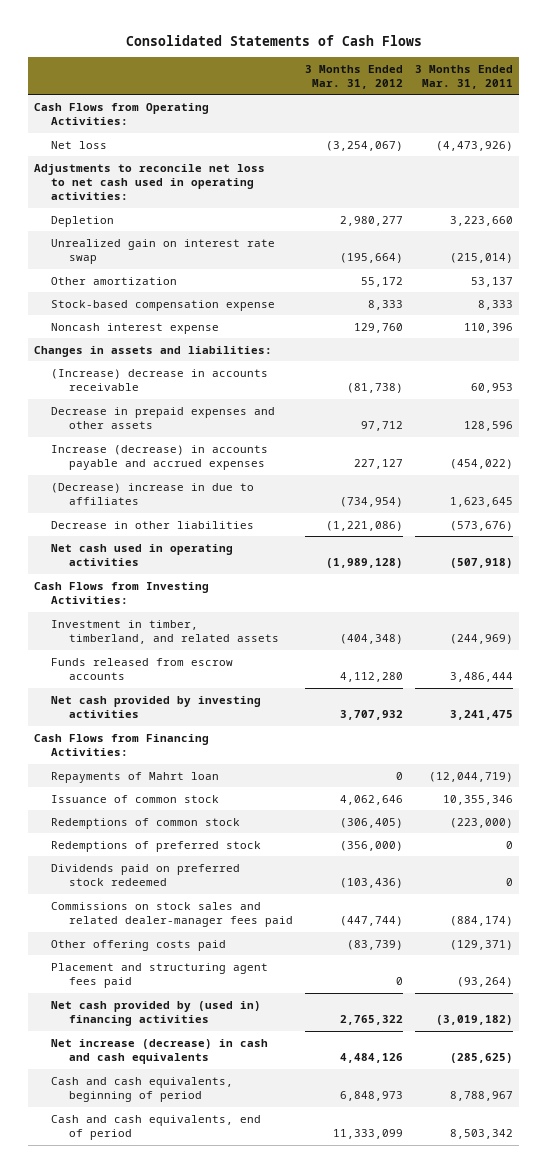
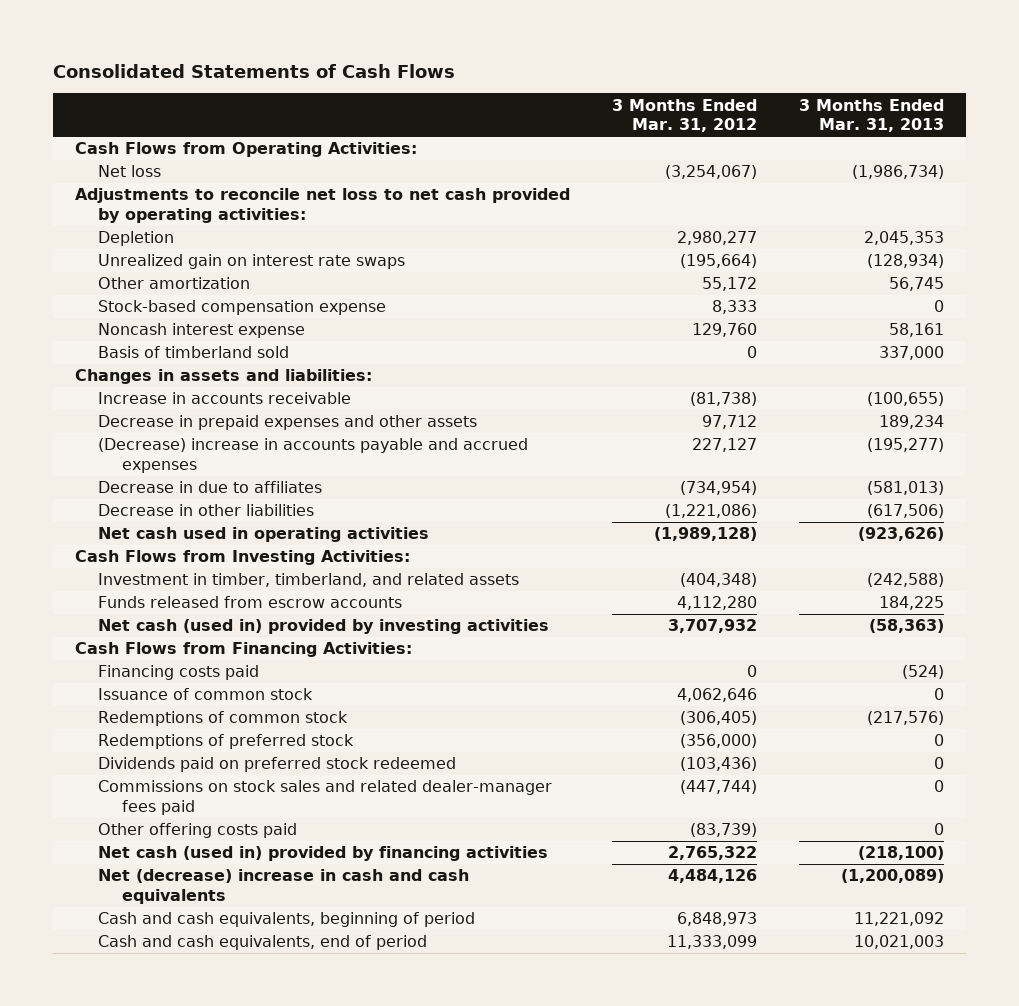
- | 3 Months Ended Mar. 31, 2012 | 3 Months Ended Mar. 31, 2011
+ | 3 Months Ended Mar. 31, 2012 | 3 Months Ended Mar. 31, 2013
- Adjustments to reconcile net loss to net cash used in operating activities:
+ Adjustments to reconcile net loss to net cash provided by operating activities:
- Unrealized gain on interest rate swap | (195,664) | (215,014)
+ Unrealized gain on interest rate swaps | (195,664) | (128,934)
+ Basis of timberland sold | 0 | 337,000
- (Increase) decrease in accounts receivable | (81,738) | 60,953
+ Increase in accounts receivable | (81,738) | (100,655)
- Increase (decrease) in accounts payable and accrued expenses | 227,127 | (454,022)
- (Decrease) increase in due to affiliates | (734,954) | 1,623,645
+ (Decrease) increase in accounts payable and accrued expenses | 227,127 | (195,277)
+ Decrease in due to affiliates | (734,954) | (581,013)
- Net cash provided by investing activities | 3,707,932 | 3,241,475
+ Net cash (used in) provided by investing activities | 3,707,932 | (58,363)
- Repayments of Mahrt loan | 0 | (12,044,719)
+ Financing costs paid | 0 | (524)
- Placement and structuring agent fees paid | 0 | (93,264)
- Net cash provided by (used in) financing activities | 2,765,322 | (3,019,182)
- Net increase (decrease) in cash and cash equivalents | 4,484,126 | (285,625)
+ Net cash (used in) provided by financing activities | 2,765,322 | (218,100)
+ Net (decrease) increase in cash and cash equivalents | 4,484,126 | (1,200,089)

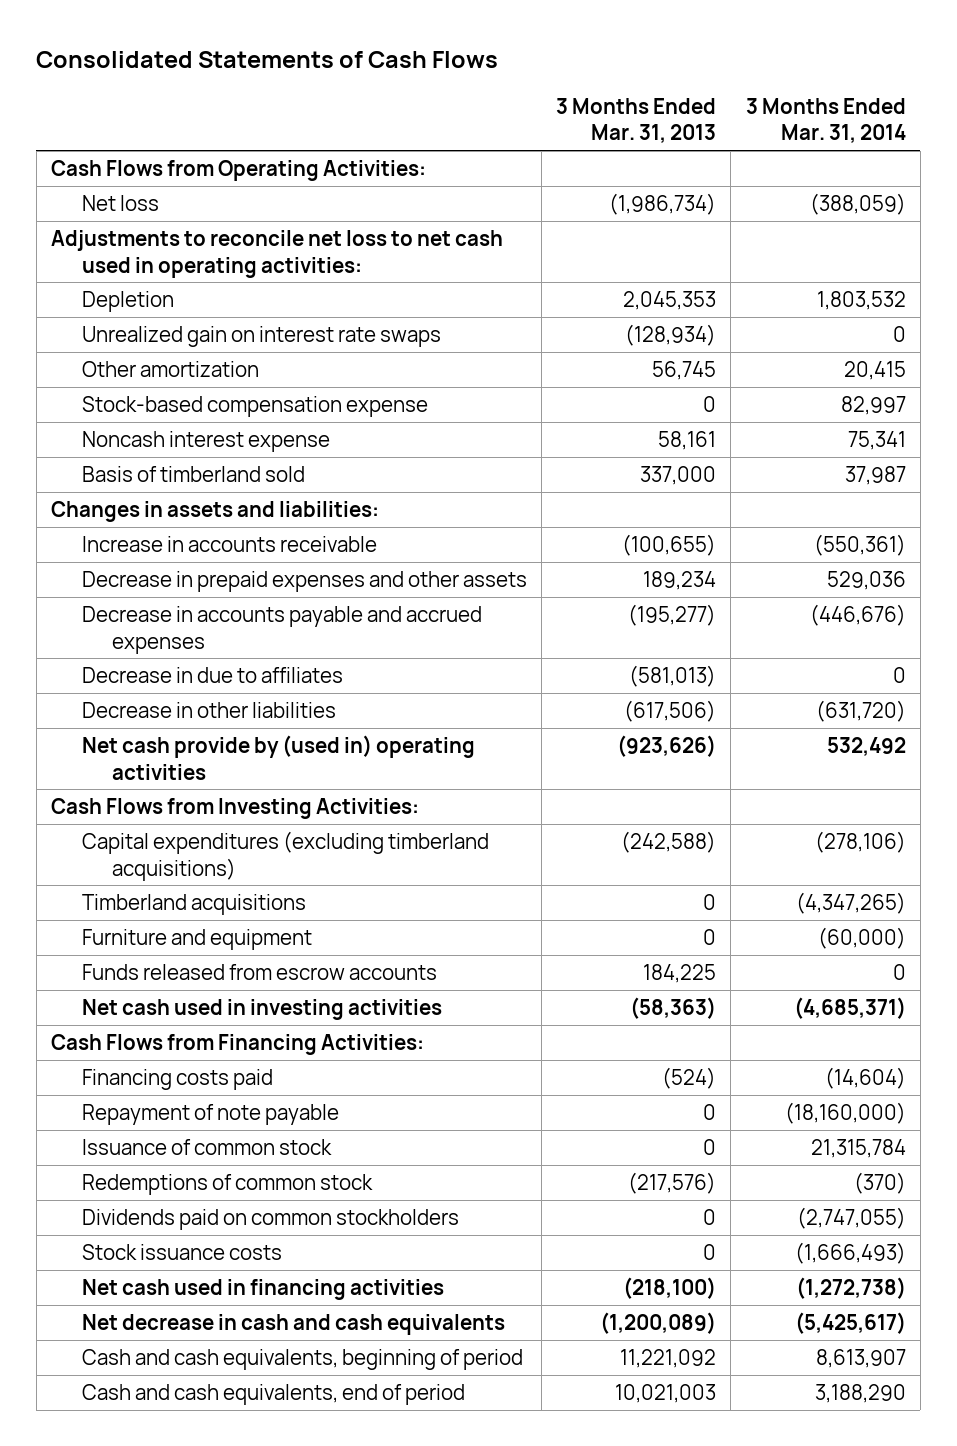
- | 3 Months Ended Mar. 31, 2012 | 3 Months Ended Mar. 31, 2013
+ | 3 Months Ended Mar. 31, 2013 | 3 Months Ended Mar. 31, 2014
- Adjustments to reconcile net loss to net cash provided by operating activities:
+ Adjustments to reconcile net loss to net cash used in operating activities:
- (Decrease) increase in accounts payable and accrued expenses | 227,127 | (195,277)
+ Decrease in accounts payable and accrued expenses | (195,277) | (446,676)
- Net cash used in operating activities | (1,989,128) | (923,626)
+ Net cash provide by (used in) operating activities | (923,626) | 532,492
- Investment in timber, timberland, and related assets | (404,348) | (242,588)
+ Capital expenditures (excluding timberland acquisitions) | (242,588) | (278,106)
+ Timberland acquisitions | 0 | (4,347,265)
+ Furniture and equipment | 0 | (60,000)
- Net cash (used in) provided by investing activities | 3,707,932 | (58,363)
+ Net cash used in investing activities | (58,363) | (4,685,371)
+ Repayment of note payable | 0 | (18,160,000)
- Redemptions of preferred stock | (356,000) | 0
- Dividends paid on preferred stock redeemed | (103,436) | 0
- Commissions on stock sales and related dealer-manager fees paid | (447,744) | 0
- Other offering costs paid | (83,739) | 0
- Net cash (used in) provided by financing activities | 2,765,322 | (218,100)
- Net (decrease) increase in cash and cash equivalents | 4,484,126 | (1,200,089)
+ Dividends paid on common stockholders | 0 | (2,747,055)
+ Stock issuance costs | 0 | (1,666,493)
+ Net cash used in financing activities | (218,100) | (1,272,738)
+ Net decrease in cash and cash equivalents | (1,200,089) | (5,425,617)

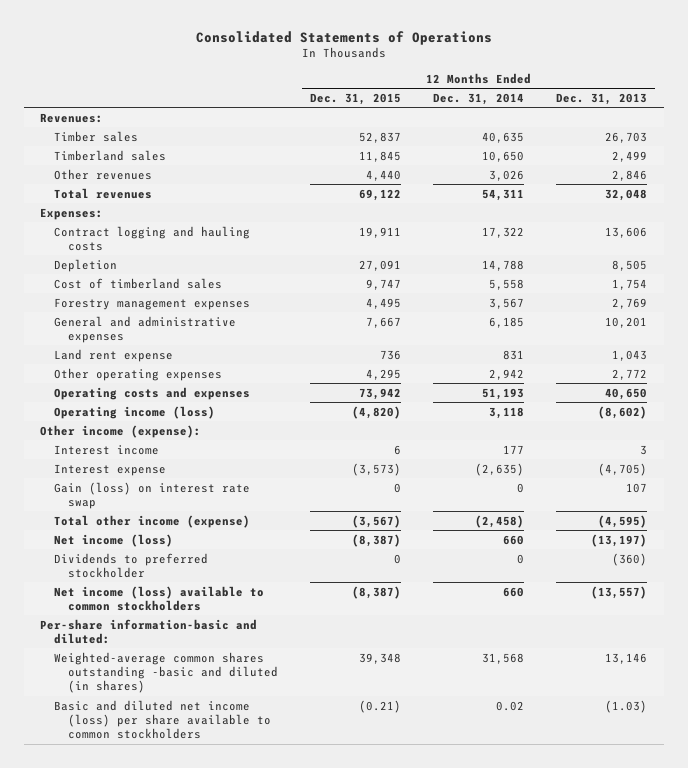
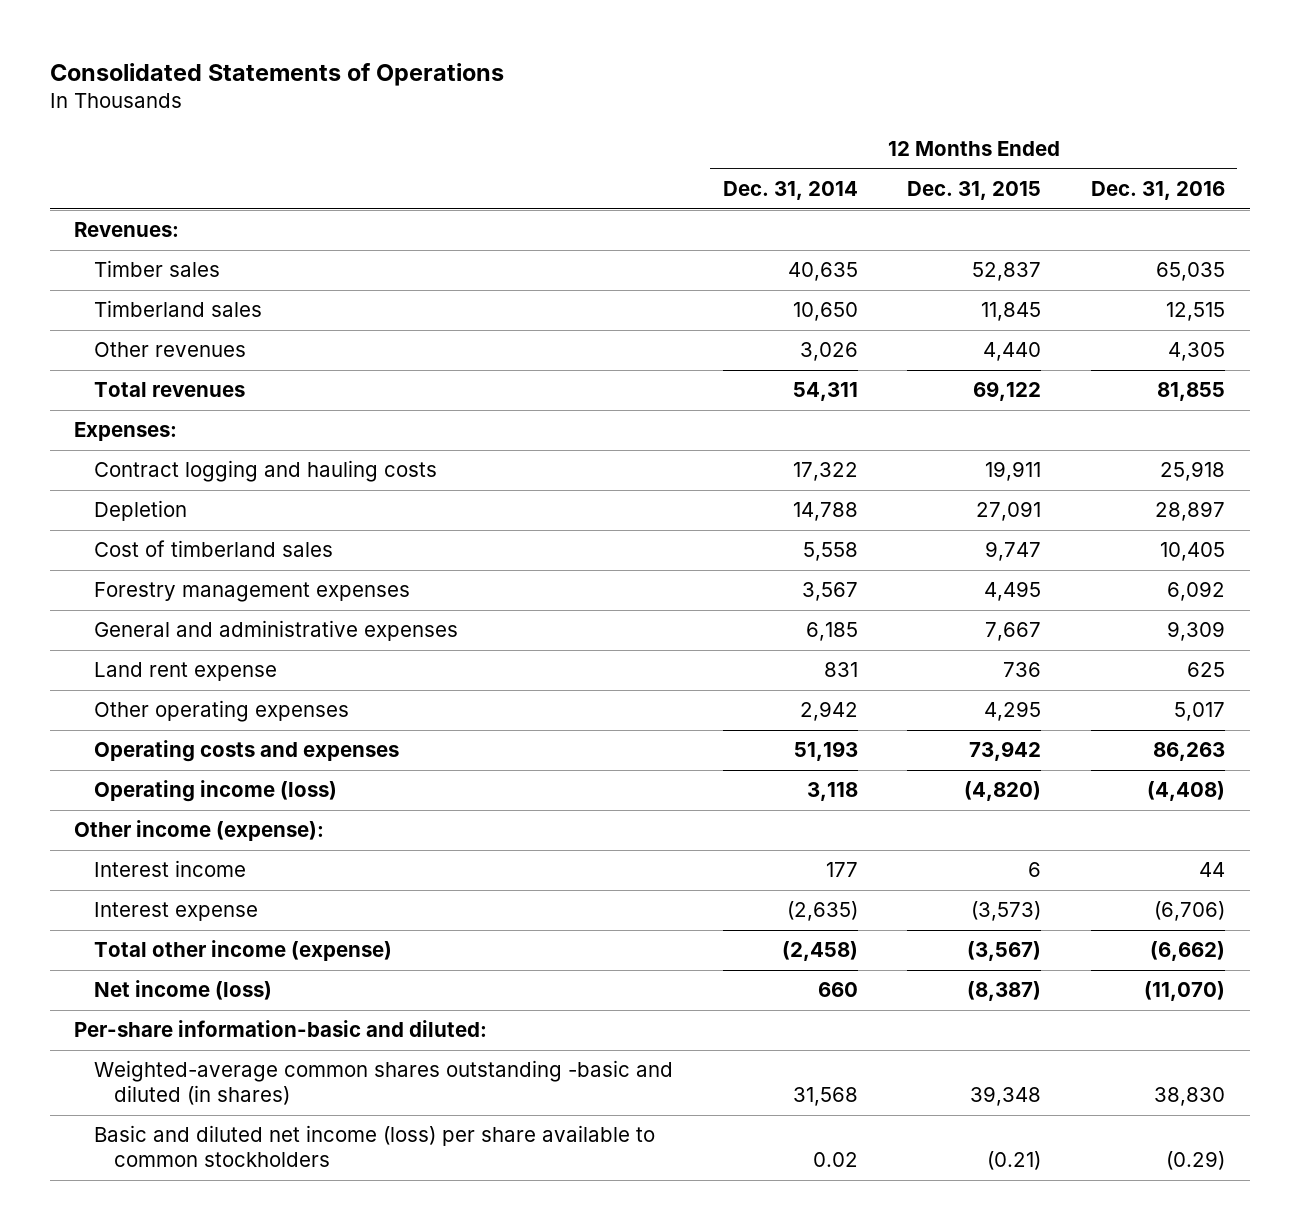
- | 12 Months Ended Dec. 31, 2015 | 12 Months Ended Dec. 31, 2014 | 12 Months Ended Dec. 31, 2013
+ | 12 Months Ended Dec. 31, 2014 | 12 Months Ended Dec. 31, 2015 | 12 Months Ended Dec. 31, 2016
- Gain (loss) on interest rate swap | 0 | 0 | 107
- Dividends to preferred stockholder | 0 | 0 | (360)
- Net income (loss) available to common stockholders | (8,387) | 660 | (13,557)

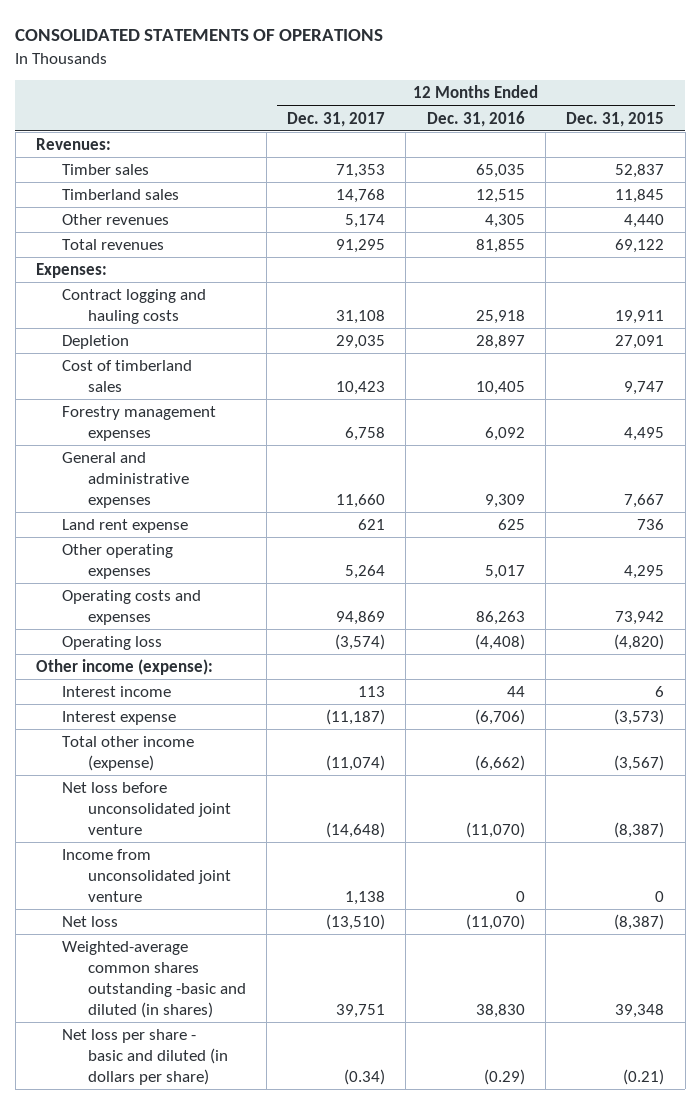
- Consolidated Statements of Operations
+ CONSOLIDATED STATEMENTS OF OPERATIONS
- | 12 Months Ended Dec. 31, 2014 | 12 Months Ended Dec. 31, 2015 | 12 Months Ended Dec. 31, 2016
+ | 12 Months Ended Dec. 31, 2017 | 12 Months Ended Dec. 31, 2016 | 12 Months Ended Dec. 31, 2015
- Operating income (loss) | 3,118 | (4,820) | (4,408)
+ Operating loss | (3,574) | (4,408) | (4,820)
- Net income (loss) | 660 | (8,387) | (11,070)
- Per-share information-basic and diluted:
+ Net loss before unconsolidated joint venture | (14,648) | (11,070) | (8,387)
+ Income from unconsolidated joint venture | 1,138 | 0 | 0
+ Net loss | (13,510) | (11,070) | (8,387)
- Basic and diluted net income (loss) per share available to common stockholders | 0.02 | (0.21) | (0.29)
+ Net loss per share - basic and diluted (in dollars per share) | (0.34) | (0.29) | (0.21)

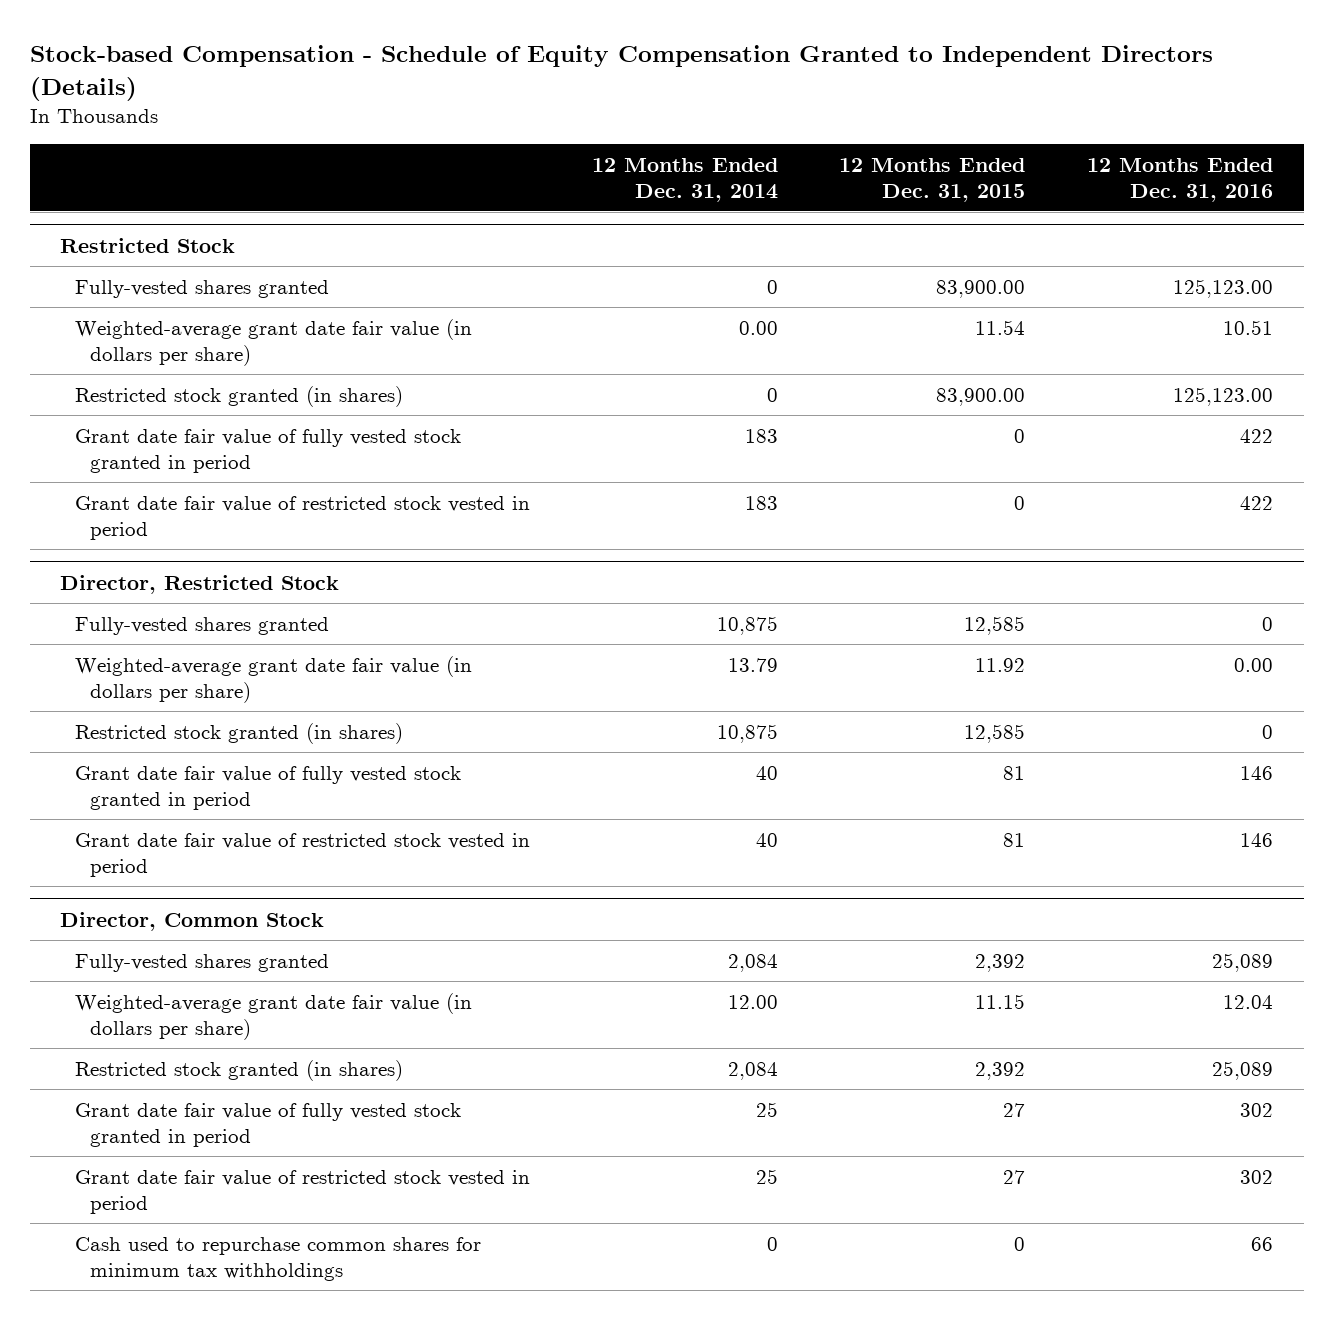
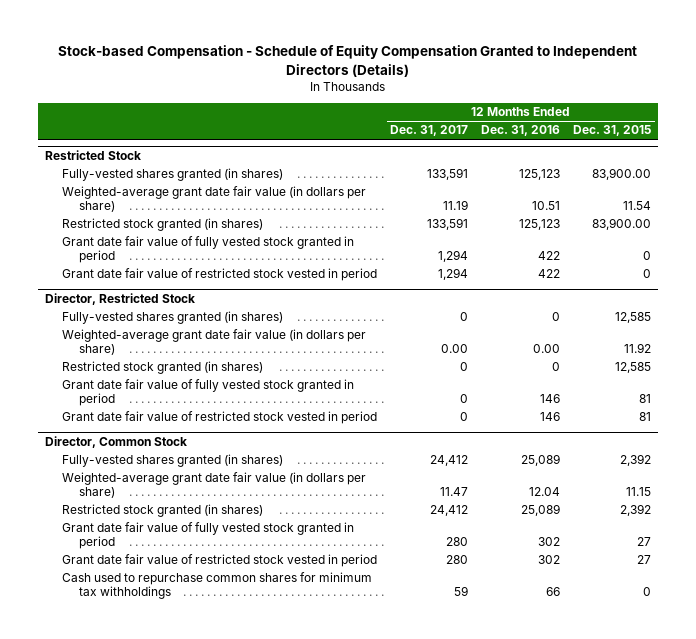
- | 12 Months Ended Dec. 31, 2014 | 12 Months Ended Dec. 31, 2015 | 12 Months Ended Dec. 31, 2016
+ | 12 Months Ended Dec. 31, 2017 | 12 Months Ended Dec. 31, 2016 | 12 Months Ended Dec. 31, 2015
@ Restricted Stock
- Fully-vested shares granted | 0 | 83,900.00 | 125,123.00
+ Fully-vested shares granted (in shares) | 133,591 | 125,123 | 83,900.00
- Restricted stock granted (in shares) | 0 | 83,900.00 | 125,123.00
+ Restricted stock granted (in shares) | 133,591 | 125,123 | 83,900.00
@ Director, Restricted Stock
- Fully-vested shares granted | 10,875 | 12,585 | 0
+ Fully-vested shares granted (in shares) | 0 | 0 | 12,585
@ Director, Common Stock
- Fully-vested shares granted | 2,084 | 2,392 | 25,089
+ Fully-vested shares granted (in shares) | 24,412 | 25,089 | 2,392

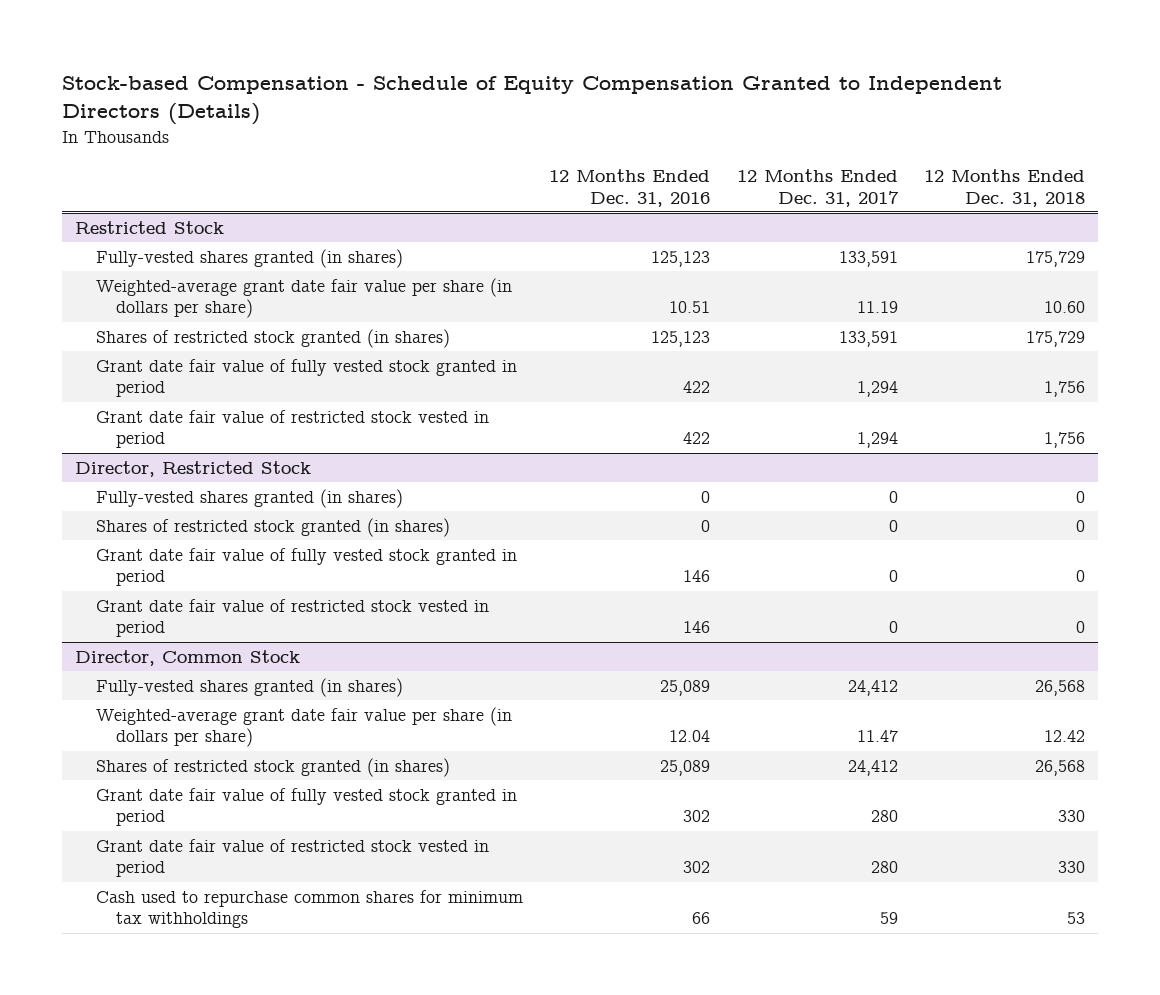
- | 12 Months Ended Dec. 31, 2017 | 12 Months Ended Dec. 31, 2016 | 12 Months Ended Dec. 31, 2015
+ | 12 Months Ended Dec. 31, 2016 | 12 Months Ended Dec. 31, 2017 | 12 Months Ended Dec. 31, 2018
@ Restricted Stock
- Weighted-average grant date fair value (in dollars per share) | 11.19 | 10.51 | 11.54
- Restricted stock granted (in shares) | 133,591 | 125,123 | 83,900.00
+ Weighted-average grant date fair value per share (in dollars per share) | 10.51 | 11.19 | 10.60
+ Shares of restricted stock granted (in shares) | 125,123 | 133,591 | 175,729
@ Director, Restricted Stock
- Weighted-average grant date fair value (in dollars per share) | 0.00 | 0.00 | 11.92
- Restricted stock granted (in shares) | 0 | 0 | 12,585
+ Shares of restricted stock granted (in shares) | 0 | 0 | 0
@ Director, Common Stock
- Weighted-average grant date fair value (in dollars per share) | 11.47 | 12.04 | 11.15
- Restricted stock granted (in shares) | 24,412 | 25,089 | 2,392
+ Weighted-average grant date fair value per share (in dollars per share) | 12.04 | 11.47 | 12.42
+ Shares of restricted stock granted (in shares) | 25,089 | 24,412 | 26,568

